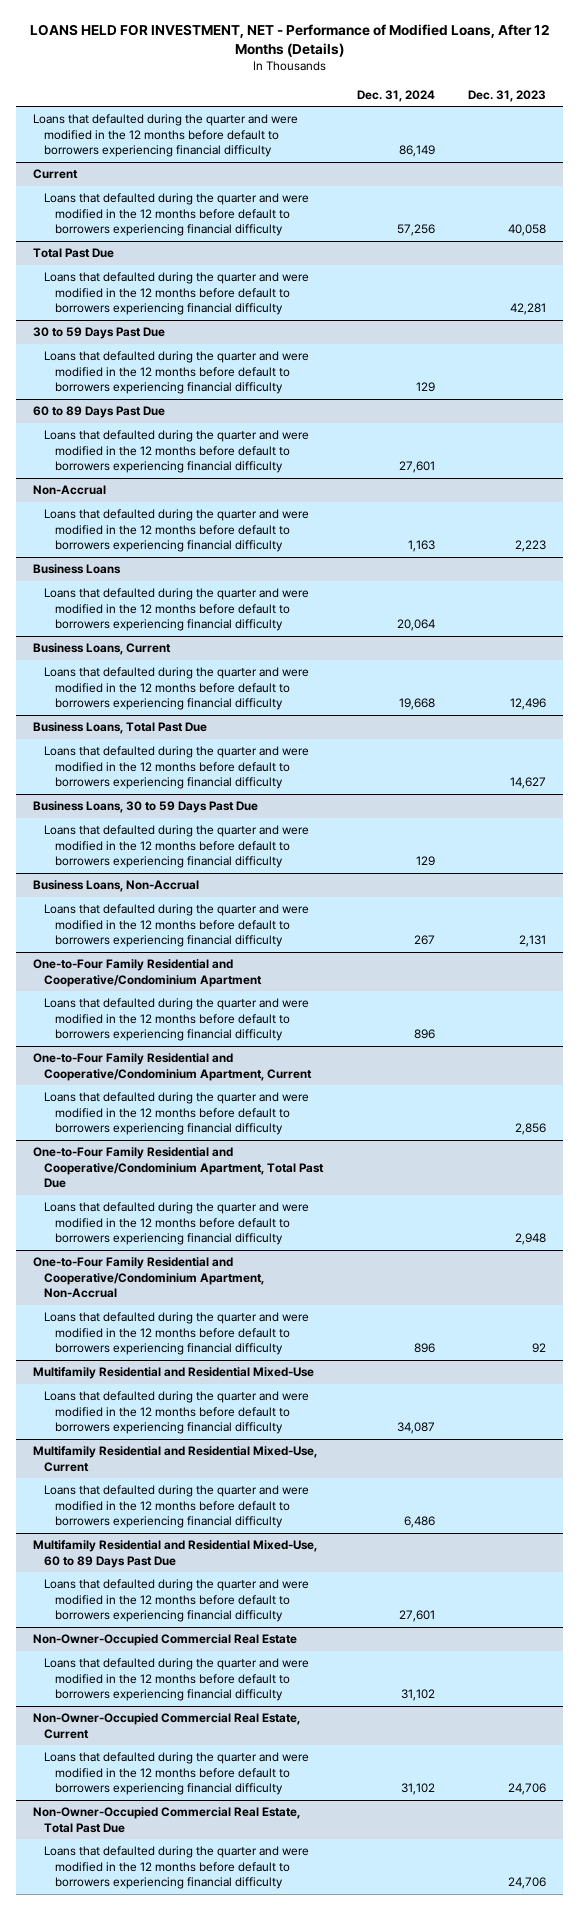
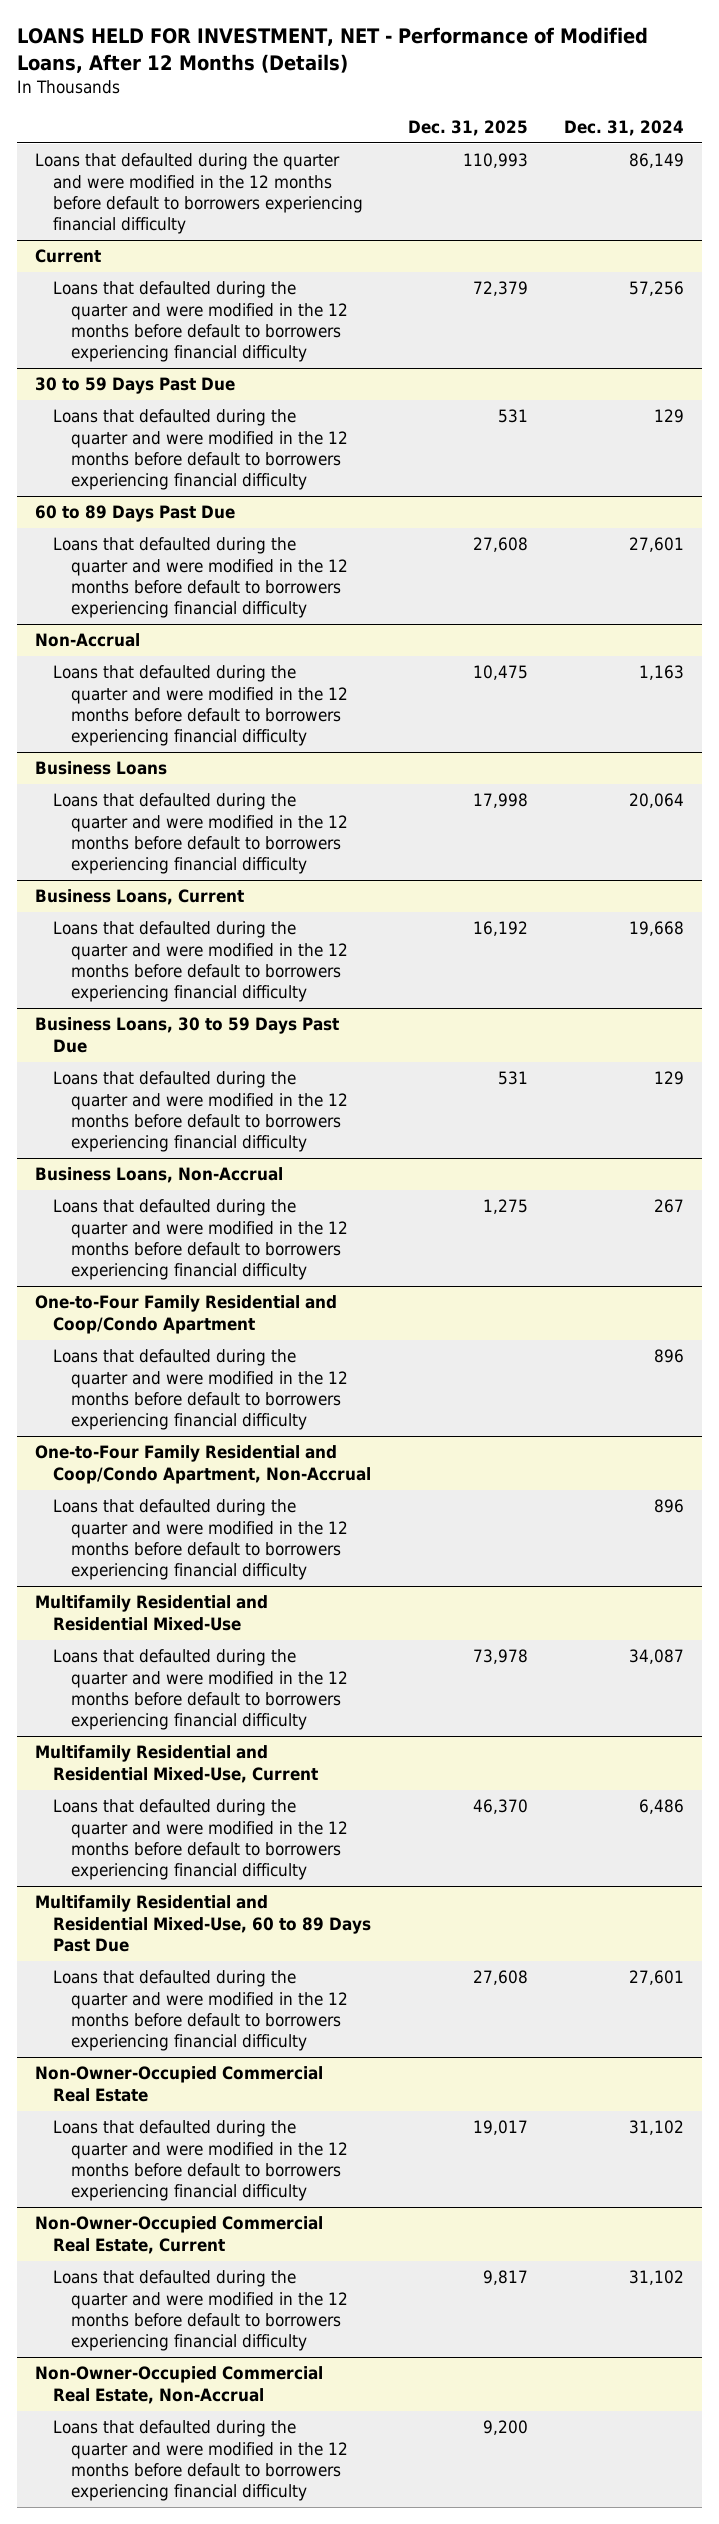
- | Dec. 31, 2024 | Dec. 31, 2023
+ | Dec. 31, 2025 | Dec. 31, 2024
- Total Past Due
- Loans that defaulted during the quarter and were modified in the 12 months before default to borrowers experiencing financial difficulty | | 42,281
- Business Loans, Total Past Due
- Loans that defaulted during the quarter and were modified in the 12 months before default to borrowers experiencing financial difficulty | | 14,627
- One-to-Four Family Residential and Cooperative/Condominium Apartment
+ One-to-Four Family Residential and Coop/Condo Apartment
- One-to-Four Family Residential and Cooperative/Condominium Apartment, Current
- Loans that defaulted during the quarter and were modified in the 12 months before default to borrowers experiencing financial difficulty | | 2,856
- One-to-Four Family Residential and Cooperative/Condominium Apartment, Total Past Due
- Loans that defaulted during the quarter and were modified in the 12 months before default to borrowers experiencing financial difficulty | | 2,948
- One-to-Four Family Residential and Cooperative/Condominium Apartment, Non-Accrual
+ One-to-Four Family Residential and Coop/Condo Apartment, Non-Accrual
- Non-Owner-Occupied Commercial Real Estate, Total Past Due
+ Non-Owner-Occupied Commercial Real Estate, Non-Accrual

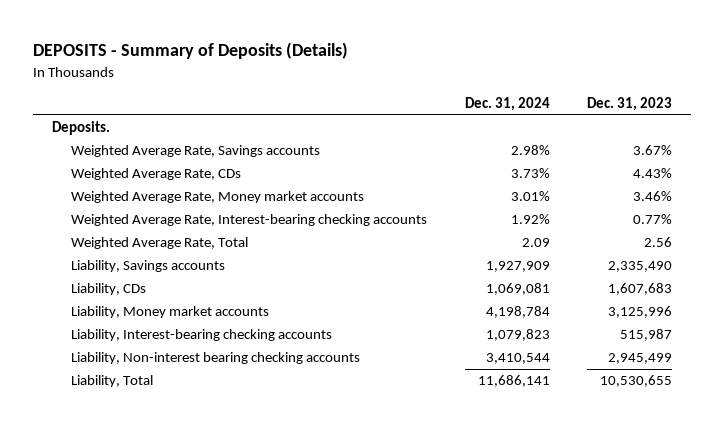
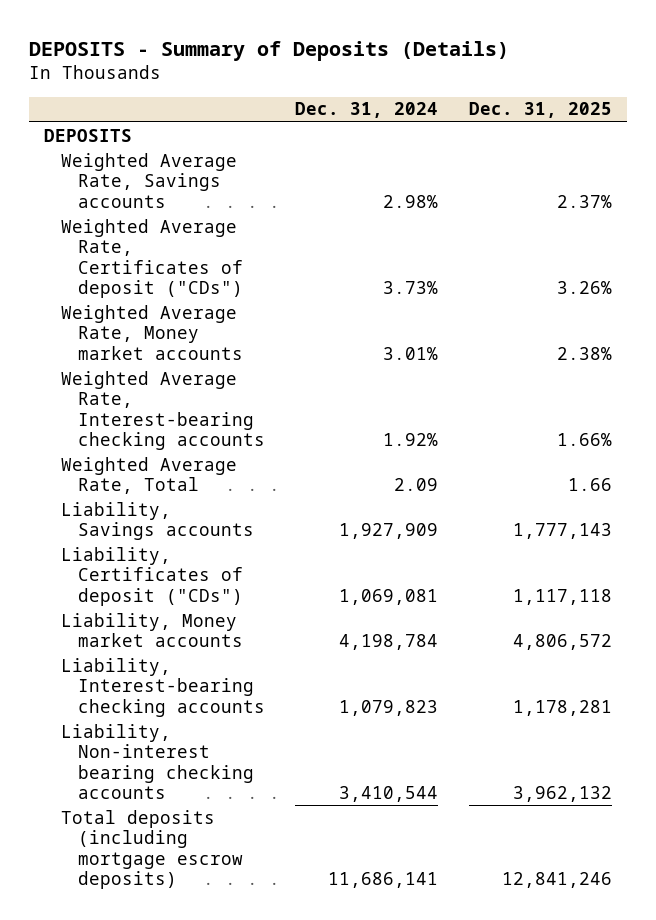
- | Dec. 31, 2024 | Dec. 31, 2023
+ | Dec. 31, 2024 | Dec. 31, 2025
- Deposits.
+ DEPOSITS
- Weighted Average Rate, CDs | 3.73% | 4.43%
+ Weighted Average Rate, Certificates of deposit ("CDs") | 3.73% | 3.26%
- Liability, CDs | 1,069,081 | 1,607,683
+ Liability, Certificates of deposit ("CDs") | 1,069,081 | 1,117,118
- Liability, Total | 11,686,141 | 10,530,655
+ Total deposits (including mortgage escrow deposits) | 11,686,141 | 12,841,246

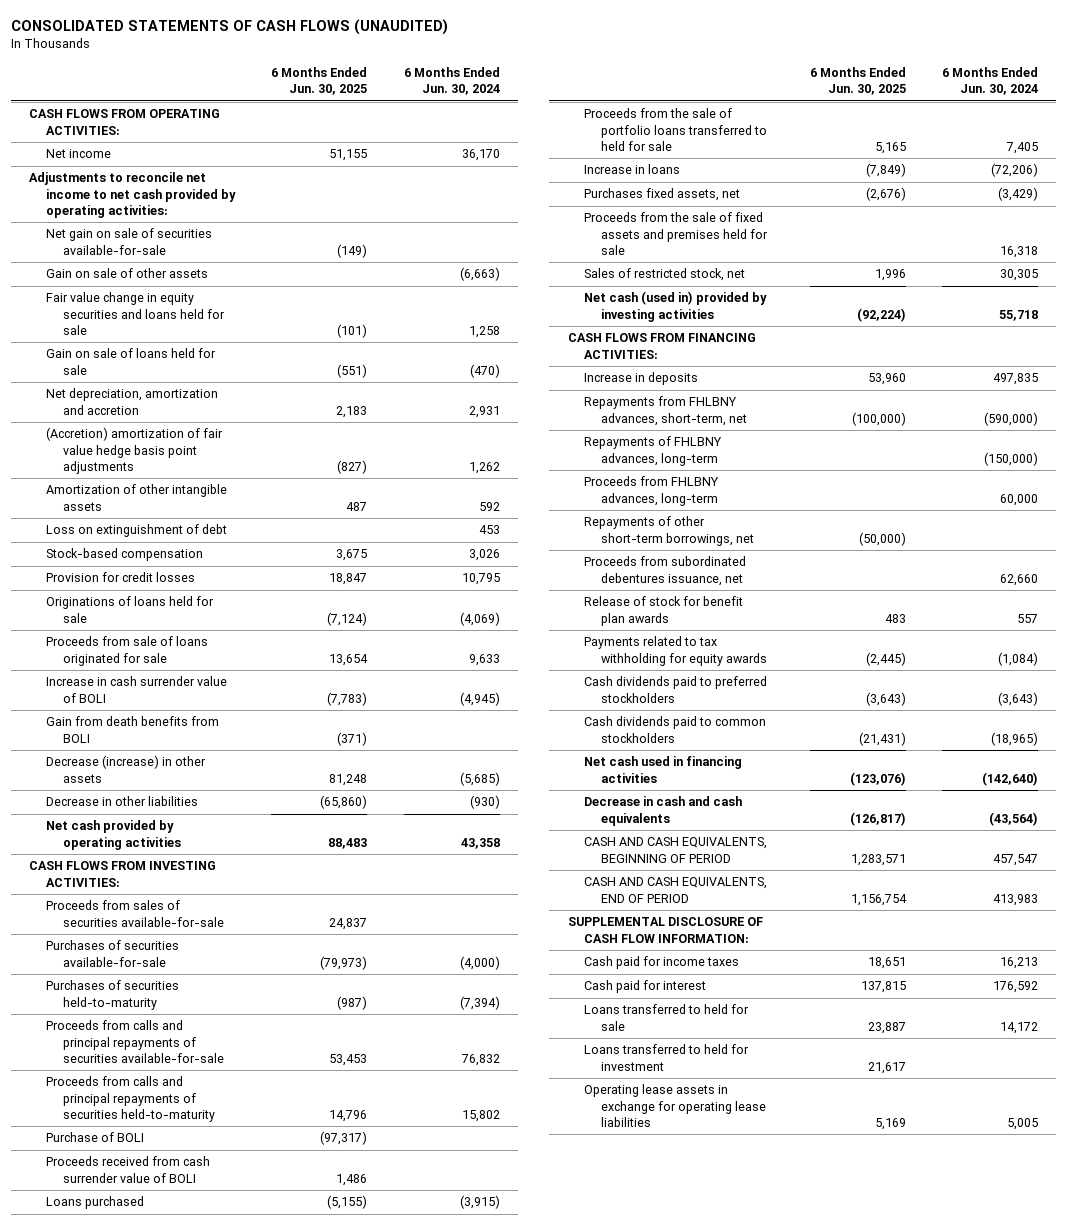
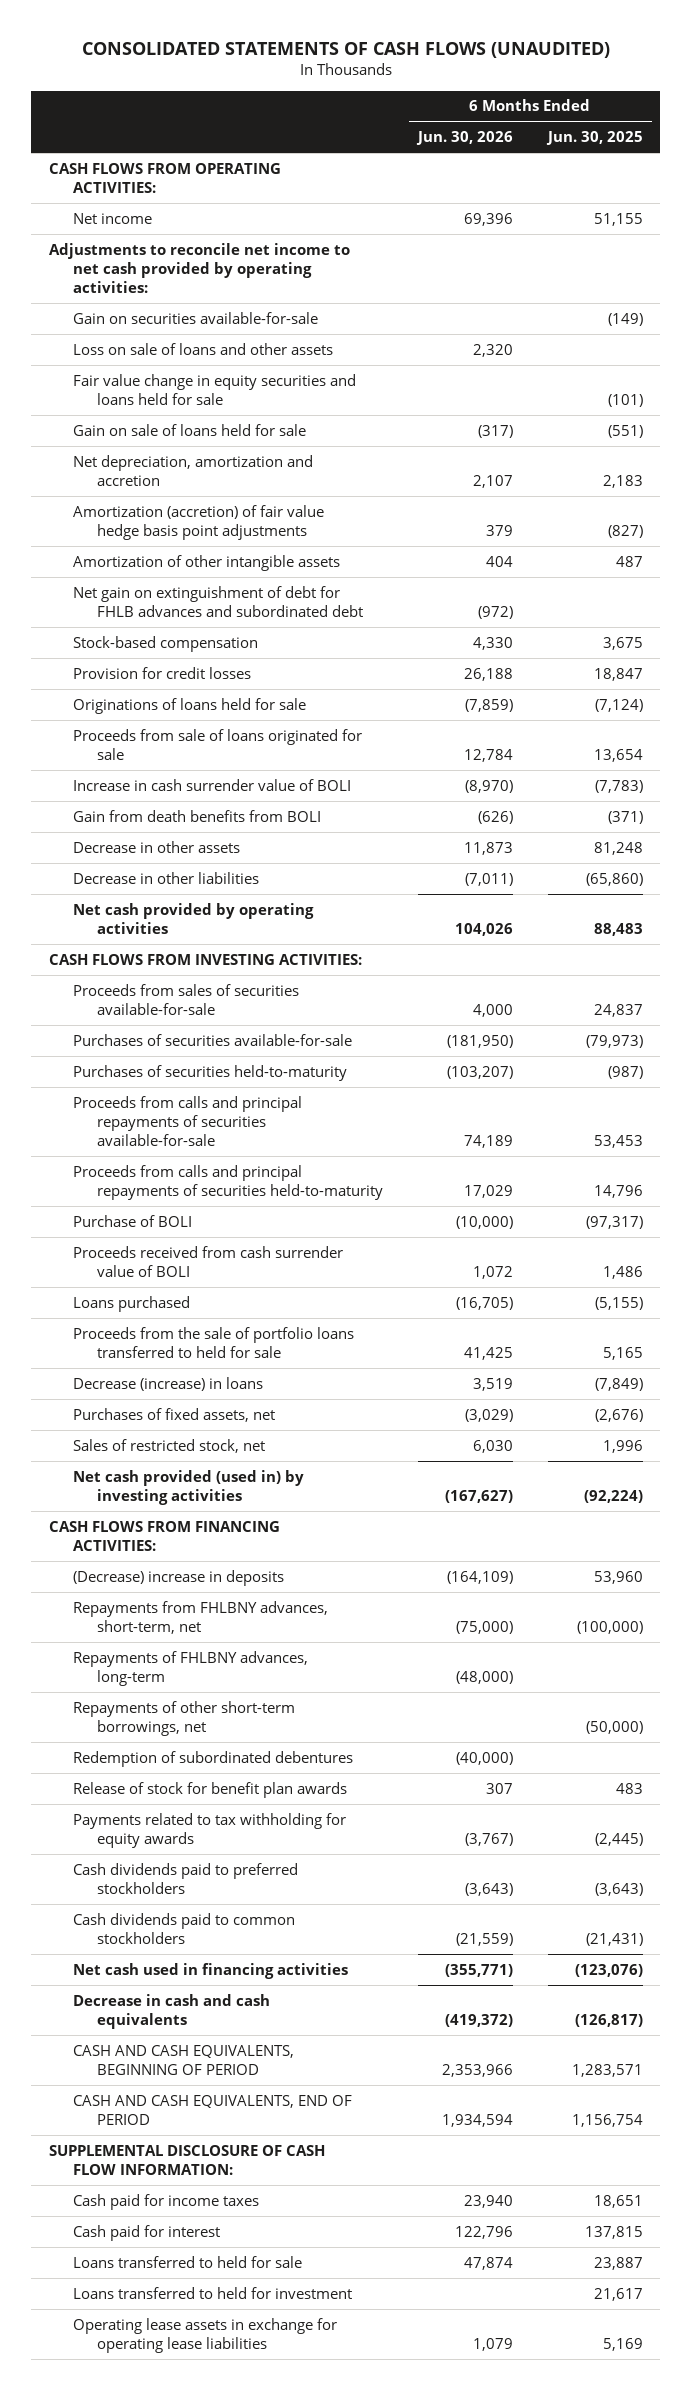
- | 6 Months Ended Jun. 30, 2025 | 6 Months Ended Jun. 30, 2024
+ | 6 Months Ended Jun. 30, 2026 | 6 Months Ended Jun. 30, 2025
- Net gain on sale of securities available-for-sale | (149) |
- Gain on sale of other assets | | (6,663)
+ Gain on securities available-for-sale | | (149)
+ Loss on sale of loans and other assets | 2,320 |
- (Accretion) amortization of fair value hedge basis point adjustments | (827) | 1,262
+ Amortization (accretion) of fair value hedge basis point adjustments | 379 | (827)
- Loss on extinguishment of debt | | 453
+ Net gain on extinguishment of debt for FHLB advances and subordinated debt | (972) |
- Decrease (increase) in other assets | 81,248 | (5,685)
+ Decrease in other assets | 11,873 | 81,248
- Increase in loans | (7,849) | (72,206)
- Purchases fixed assets, net | (2,676) | (3,429)
- Proceeds from the sale of fixed assets and premises held for sale | | 16,318
+ Decrease (increase) in loans | 3,519 | (7,849)
+ Purchases of fixed assets, net | (3,029) | (2,676)
- Net cash (used in) provided by investing activities | (92,224) | 55,718
+ Net cash provided (used in) by investing activities | (167,627) | (92,224)
- Increase in deposits | 53,960 | 497,835
+ (Decrease) increase in deposits | (164,109) | 53,960
- Proceeds from FHLBNY advances, long-term | | 60,000
- Proceeds from subordinated debentures issuance, net | | 62,660
+ Redemption of subordinated debentures | (40,000) |

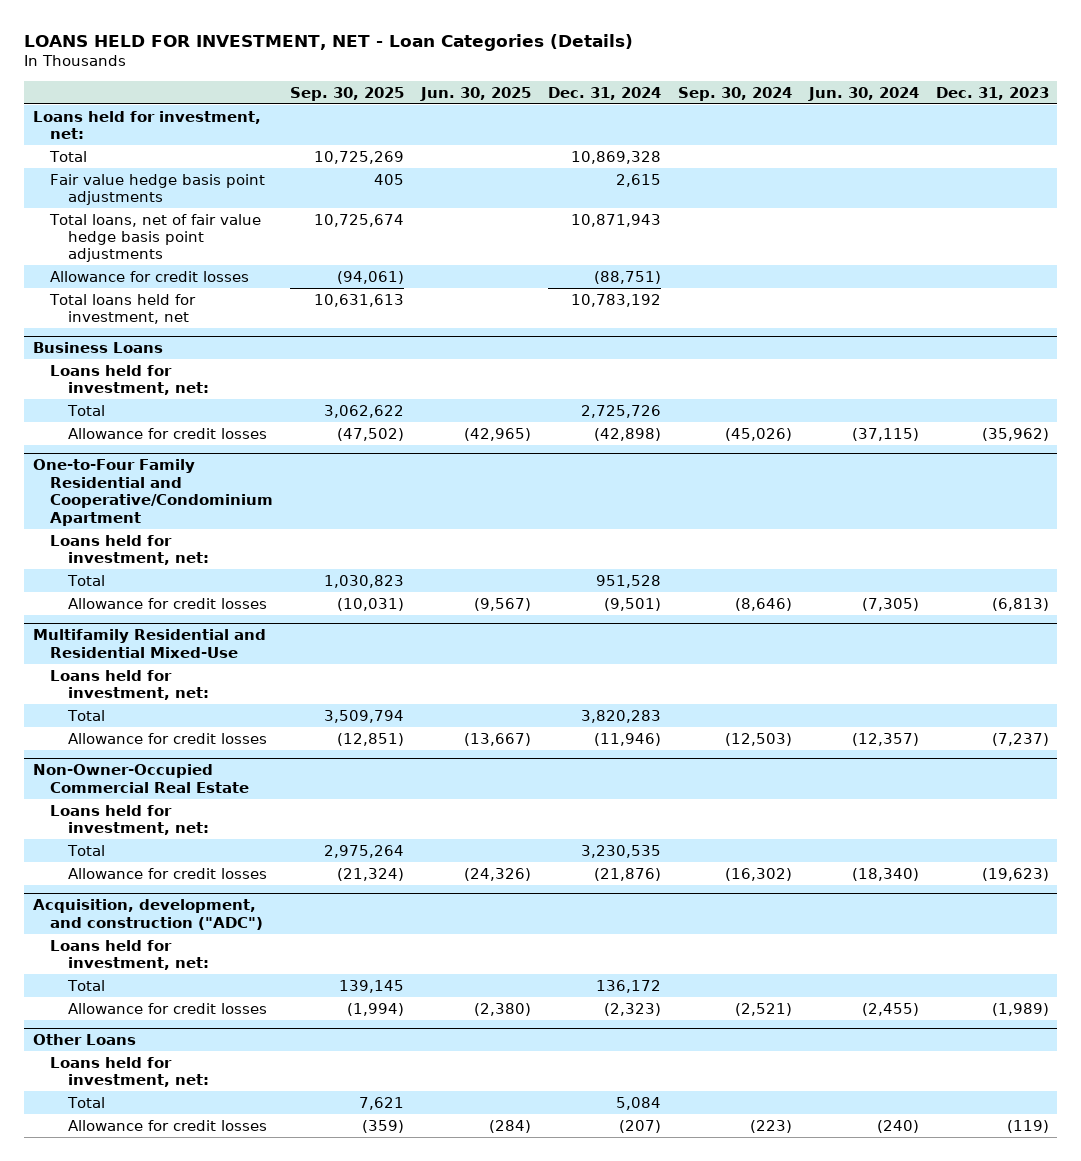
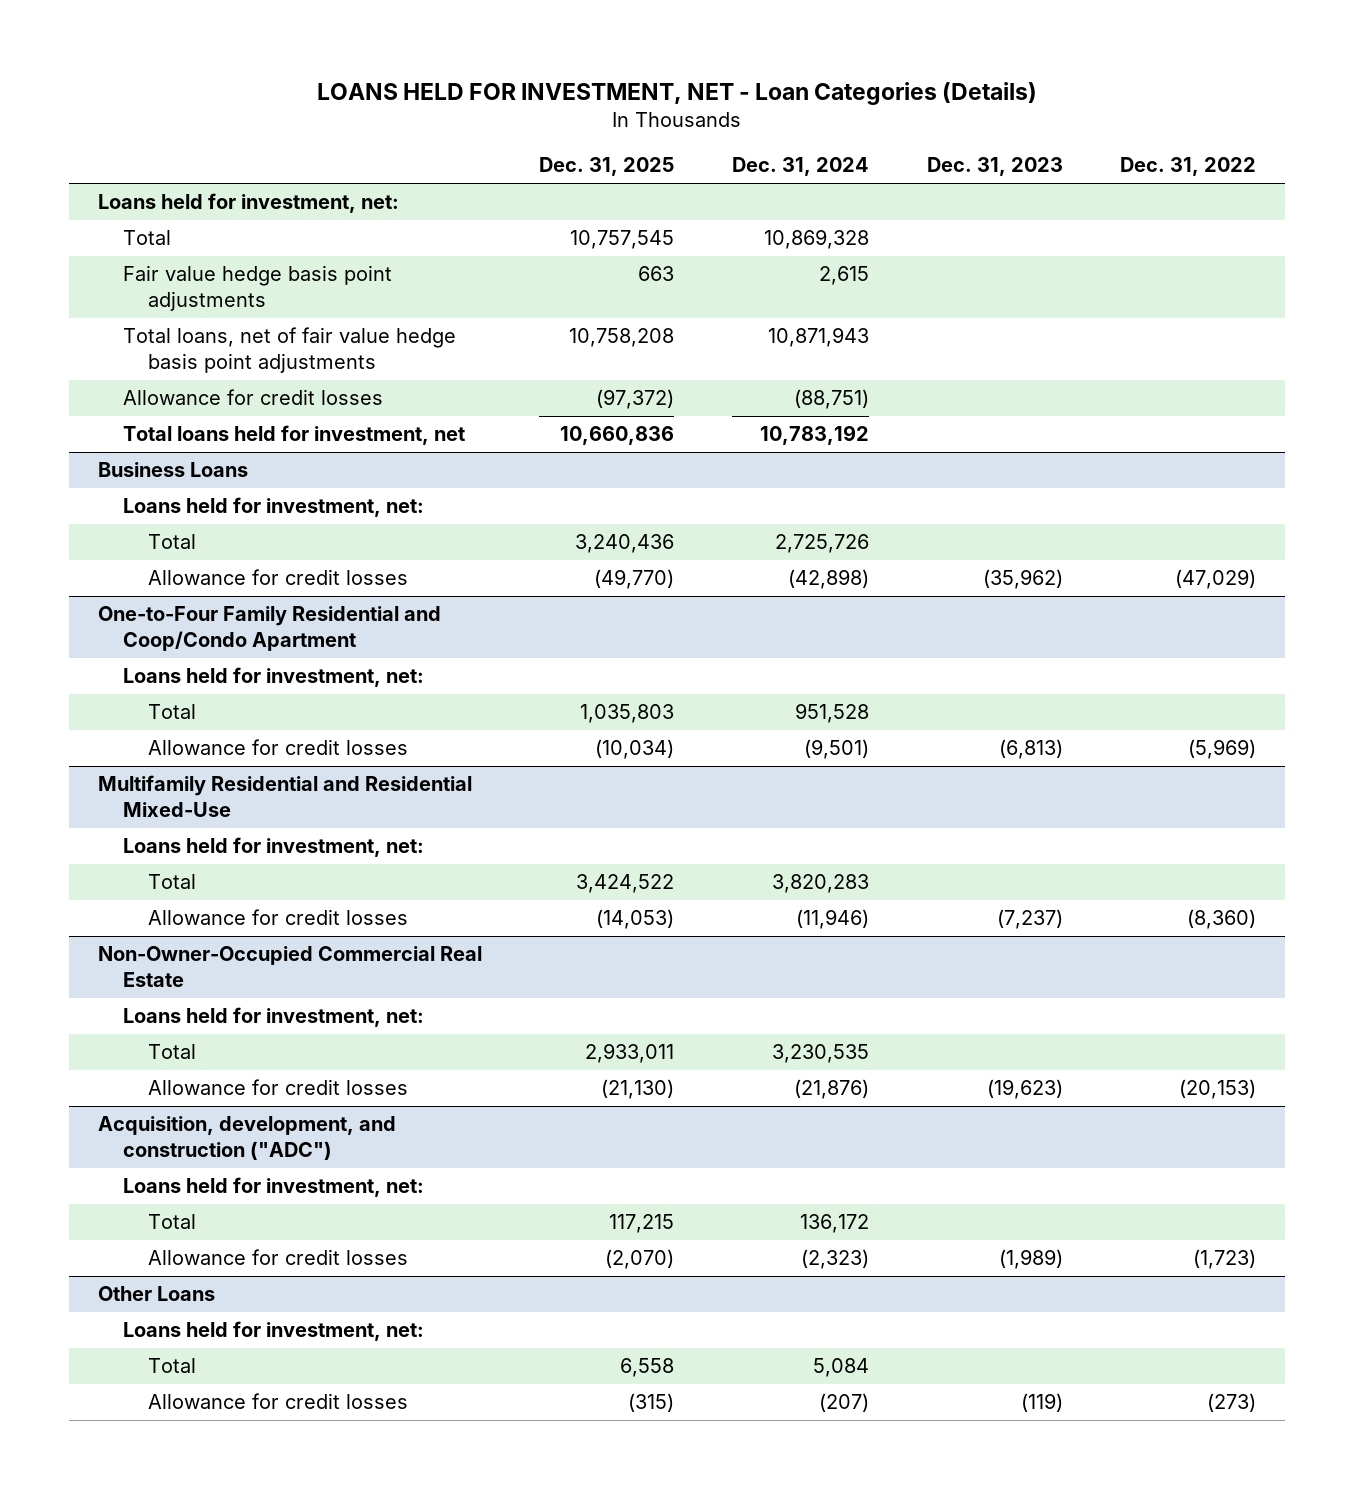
- | Sep. 30, 2025 | Jun. 30, 2025 | Dec. 31, 2024 | Sep. 30, 2024 | Jun. 30, 2024 | Dec. 31, 2023
+ | Dec. 31, 2025 | Dec. 31, 2024 | Dec. 31, 2023 | Dec. 31, 2022
- One-to-Four Family Residential and Cooperative/Condominium Apartment
+ One-to-Four Family Residential and Coop/Condo Apartment

